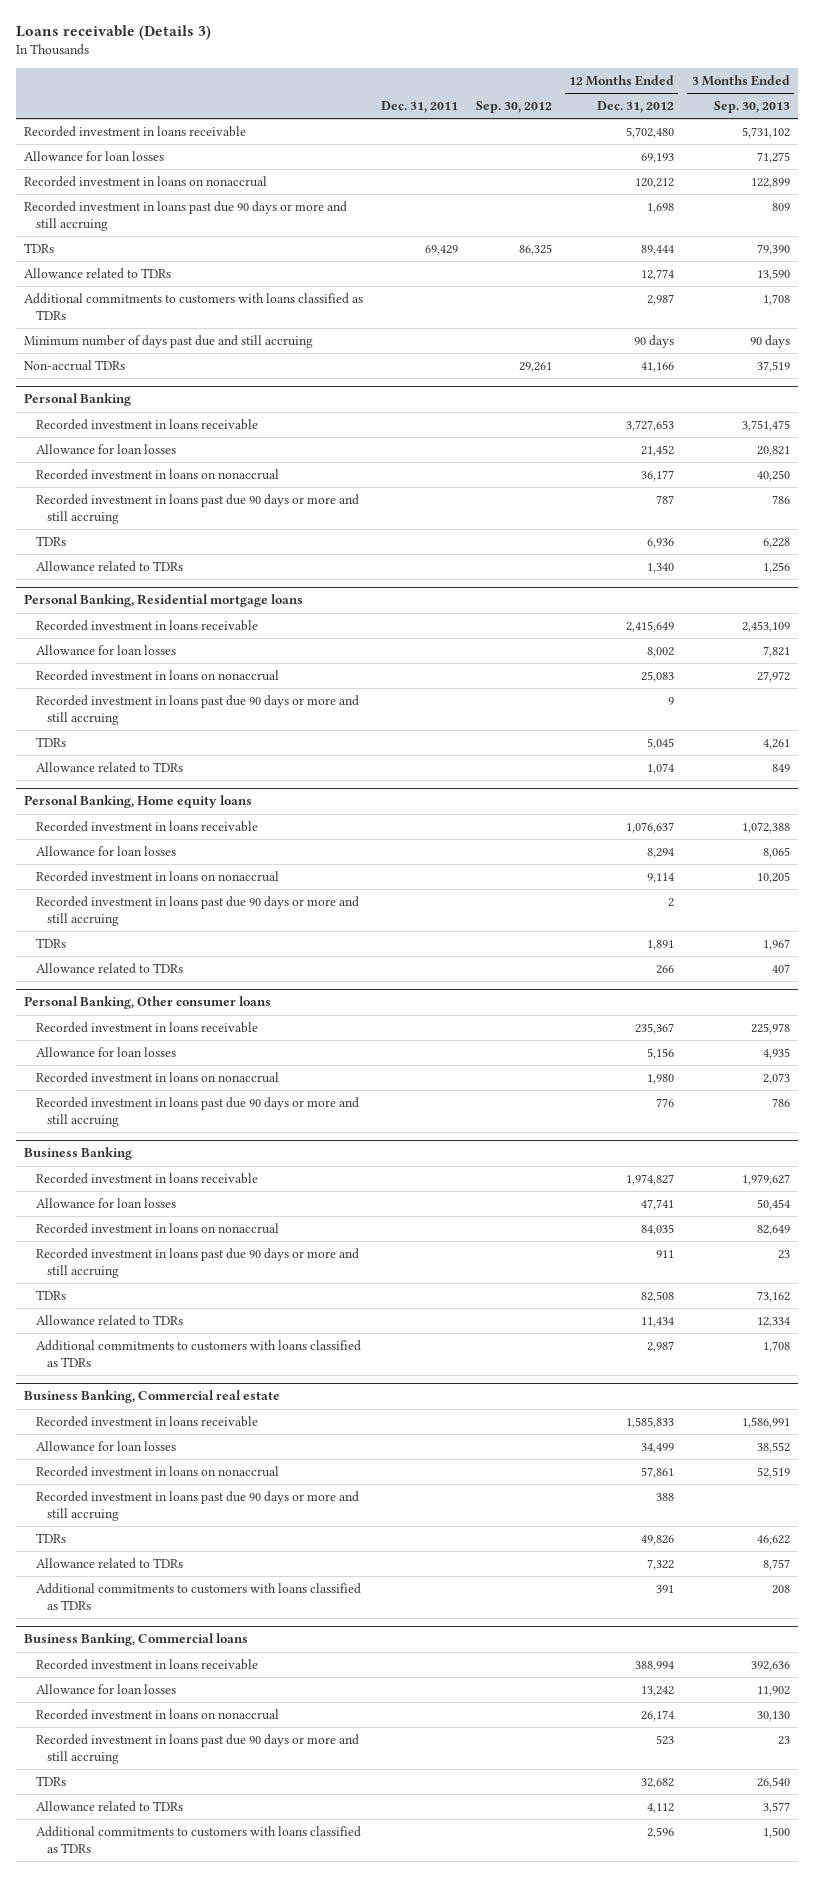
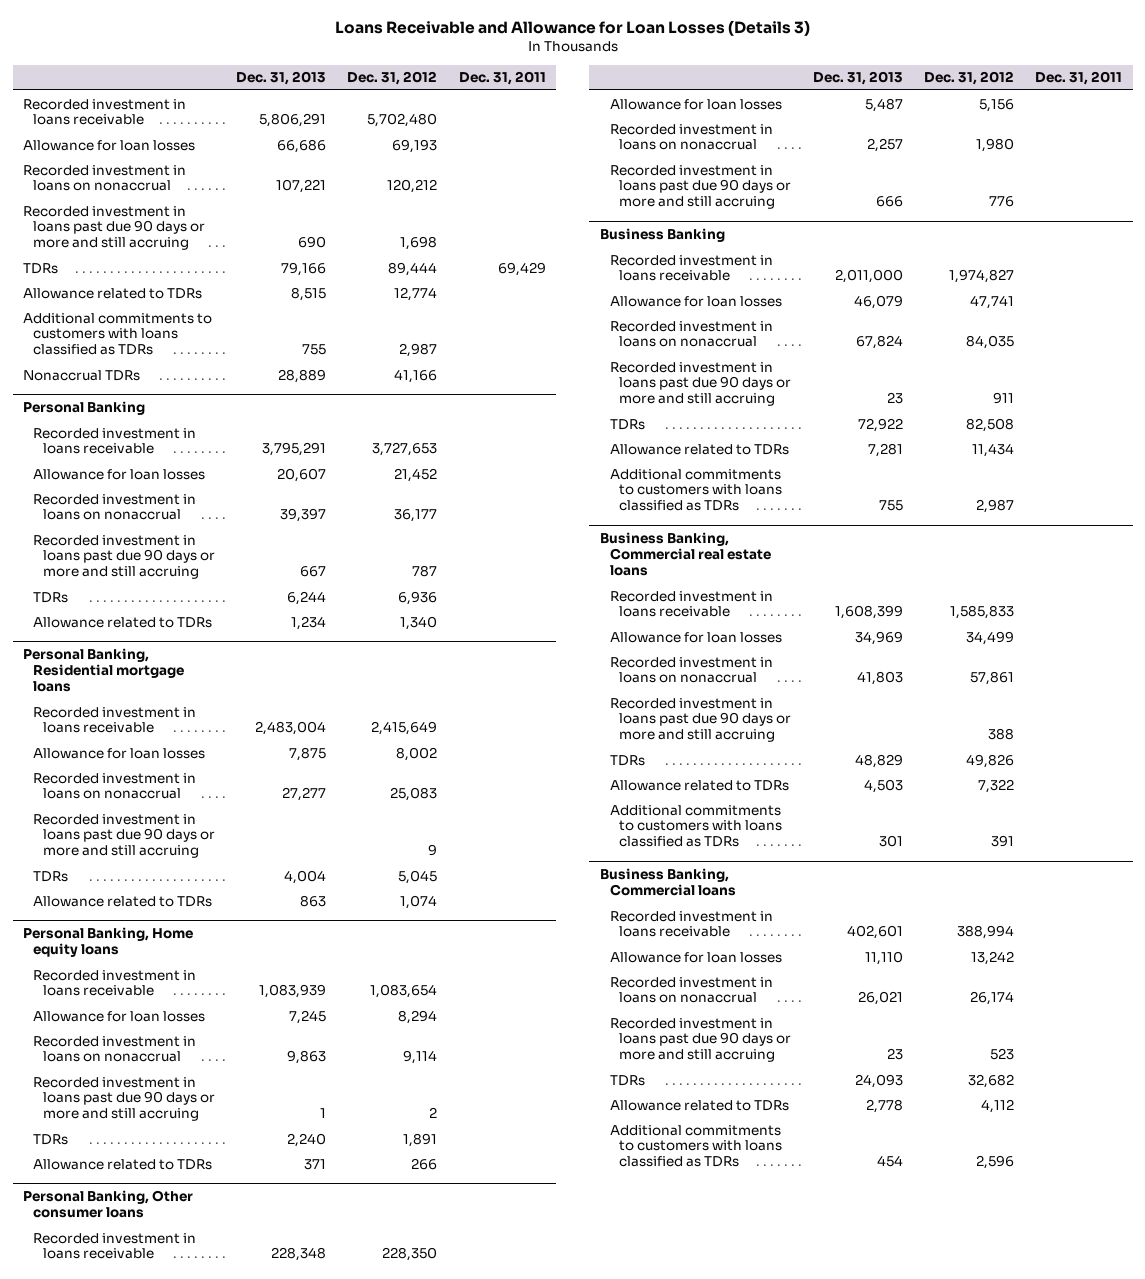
- Loans receivable (Details 3)
+ Loans Receivable and Allowance for Loan Losses (Details 3)
- | Dec. 31, 2011 | Sep. 30, 2012 | 12 Months Ended Dec. 31, 2012 | 3 Months Ended Sep. 30, 2013
+ | Dec. 31, 2013 | Dec. 31, 2012 | Dec. 31, 2011
- Minimum number of days past due and still accruing | | | 90 days | 90 days
- Non-accrual TDRs | | 29,261 | 41,166 | 37,519
+ Nonaccrual TDRs | 28,889 | 41,166 |
- Business Banking, Commercial real estate
+ Business Banking, Commercial real estate loans

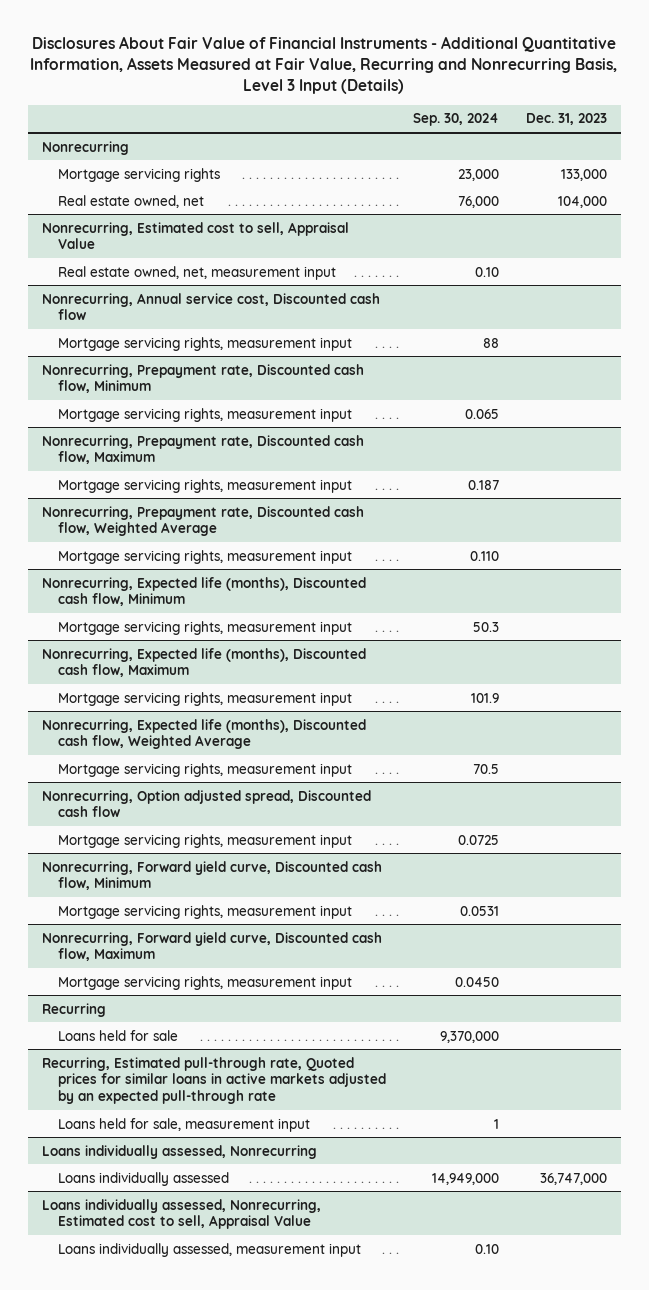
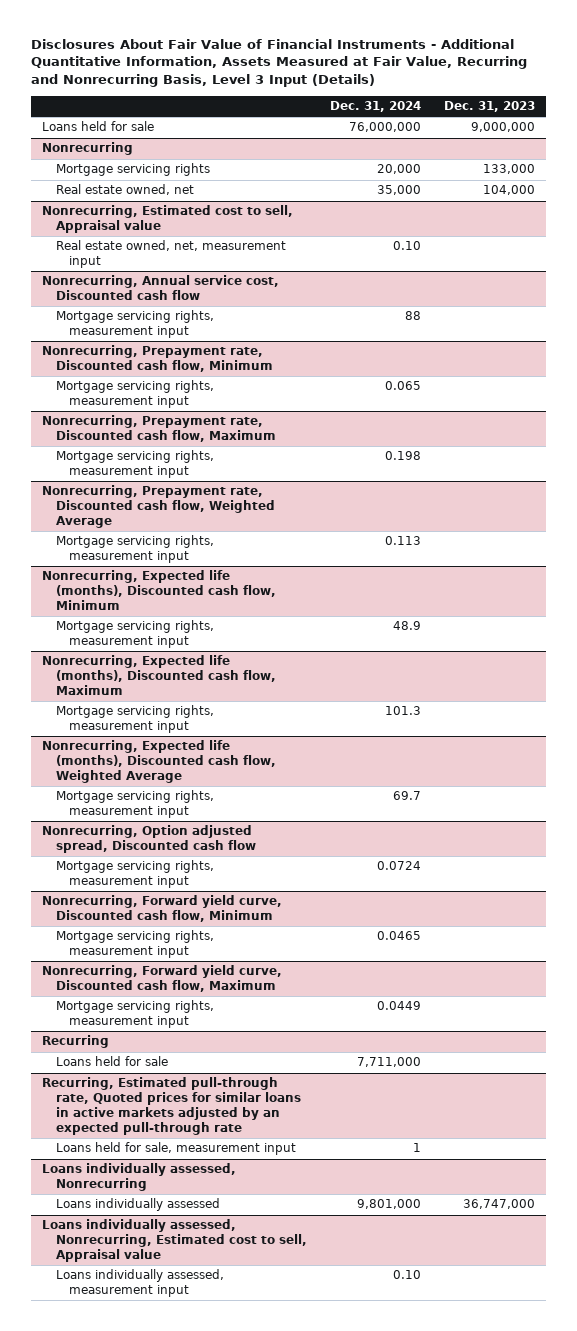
- | Sep. 30, 2024 | Dec. 31, 2023
+ | Dec. 31, 2024 | Dec. 31, 2023
+ Loans held for sale | 76,000,000 | 9,000,000
- Nonrecurring, Estimated cost to sell, Appraisal Value
+ Nonrecurring, Estimated cost to sell, Appraisal value
- Loans individually assessed, Nonrecurring, Estimated cost to sell, Appraisal Value
+ Loans individually assessed, Nonrecurring, Estimated cost to sell, Appraisal value

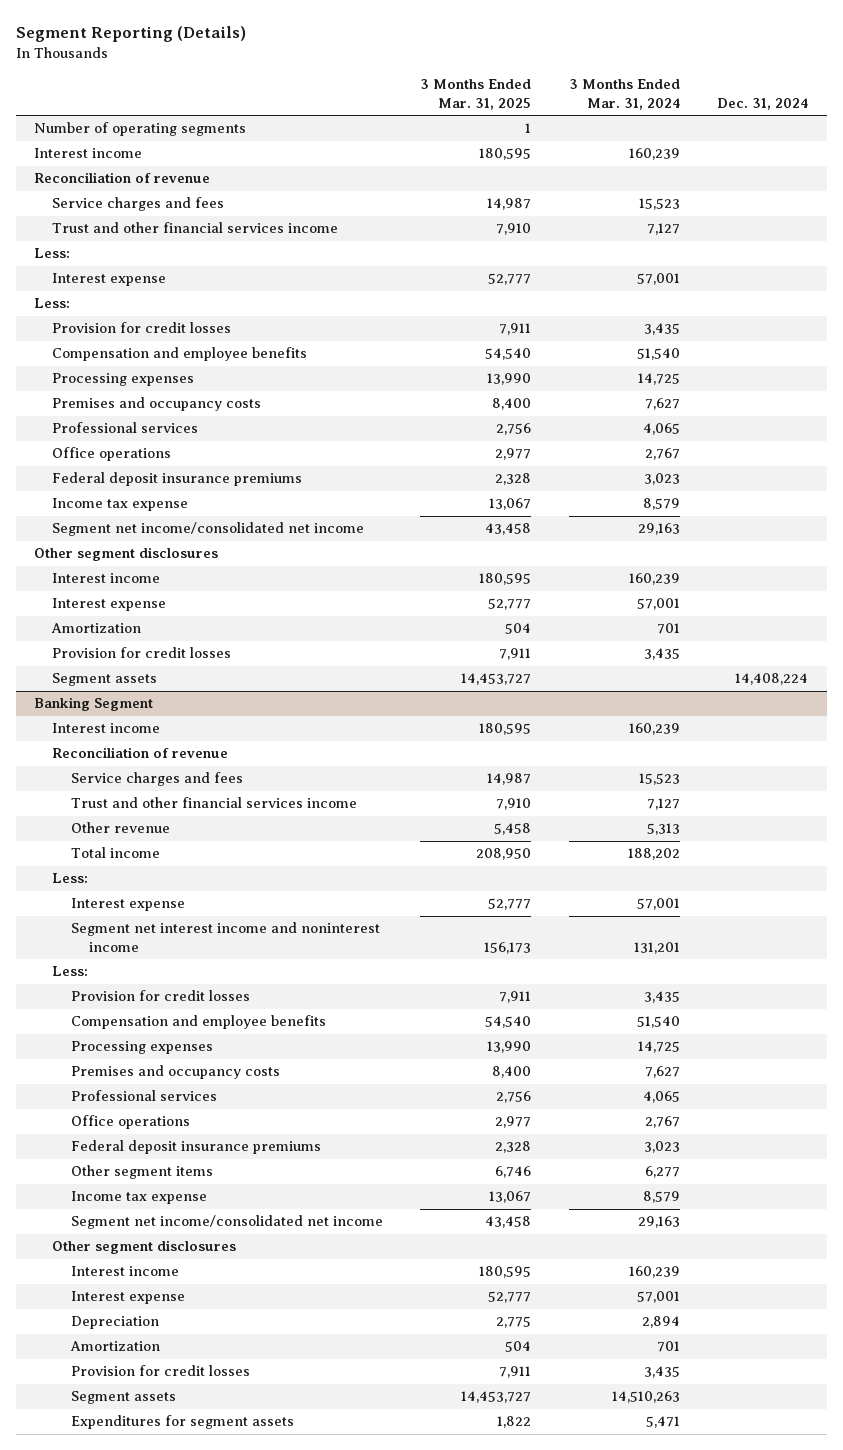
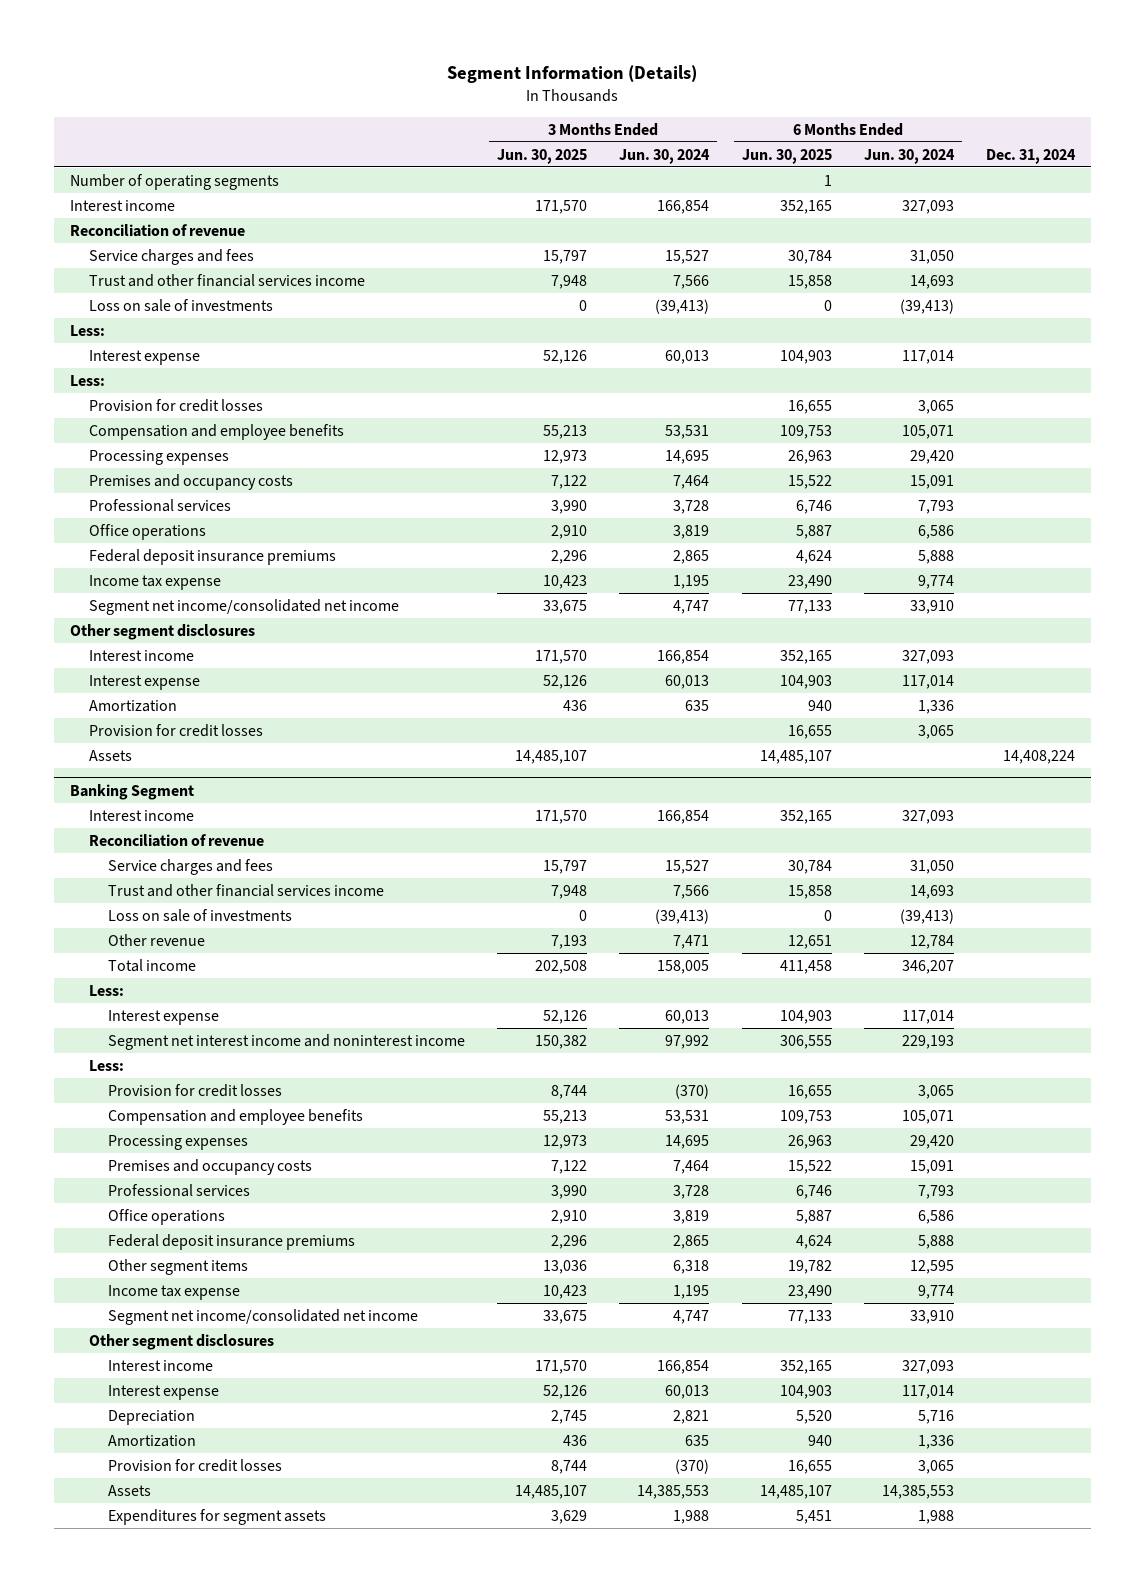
- Segment Reporting (Details)
+ Segment Information (Details)
- | 3 Months Ended Mar. 31, 2025 | 3 Months Ended Mar. 31, 2024 | Dec. 31, 2024
+ | 3 Months Ended Jun. 30, 2025 | 3 Months Ended Jun. 30, 2024 | 6 Months Ended Jun. 30, 2025 | 6 Months Ended Jun. 30, 2024 | Dec. 31, 2024
+ Loss on sale of investments | 0 | (39,413) | 0 | (39,413) |
- Segment assets | 14,453,727 | | 14,408,224
+ Assets | 14,485,107 | | 14,485,107 | | 14,408,224
@ Banking Segment
+ Loss on sale of investments | 0 | (39,413) | 0 | (39,413) |
- Segment assets | 14,453,727 | 14,510,263 |
+ Assets | 14,485,107 | 14,385,553 | 14,485,107 | 14,385,553 |

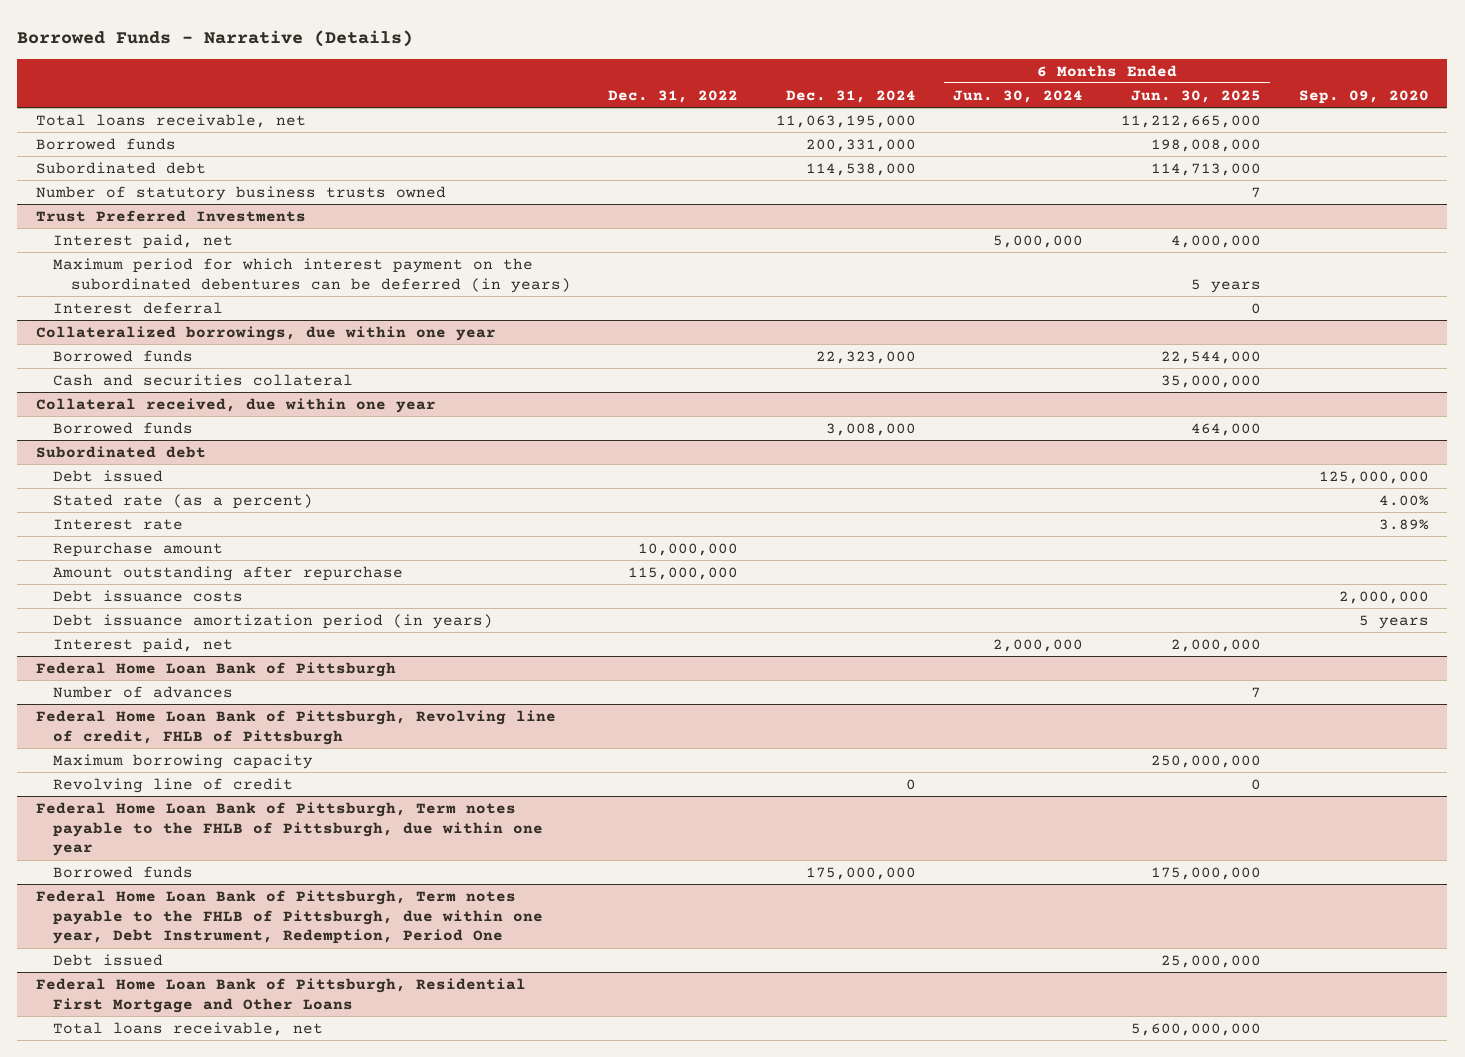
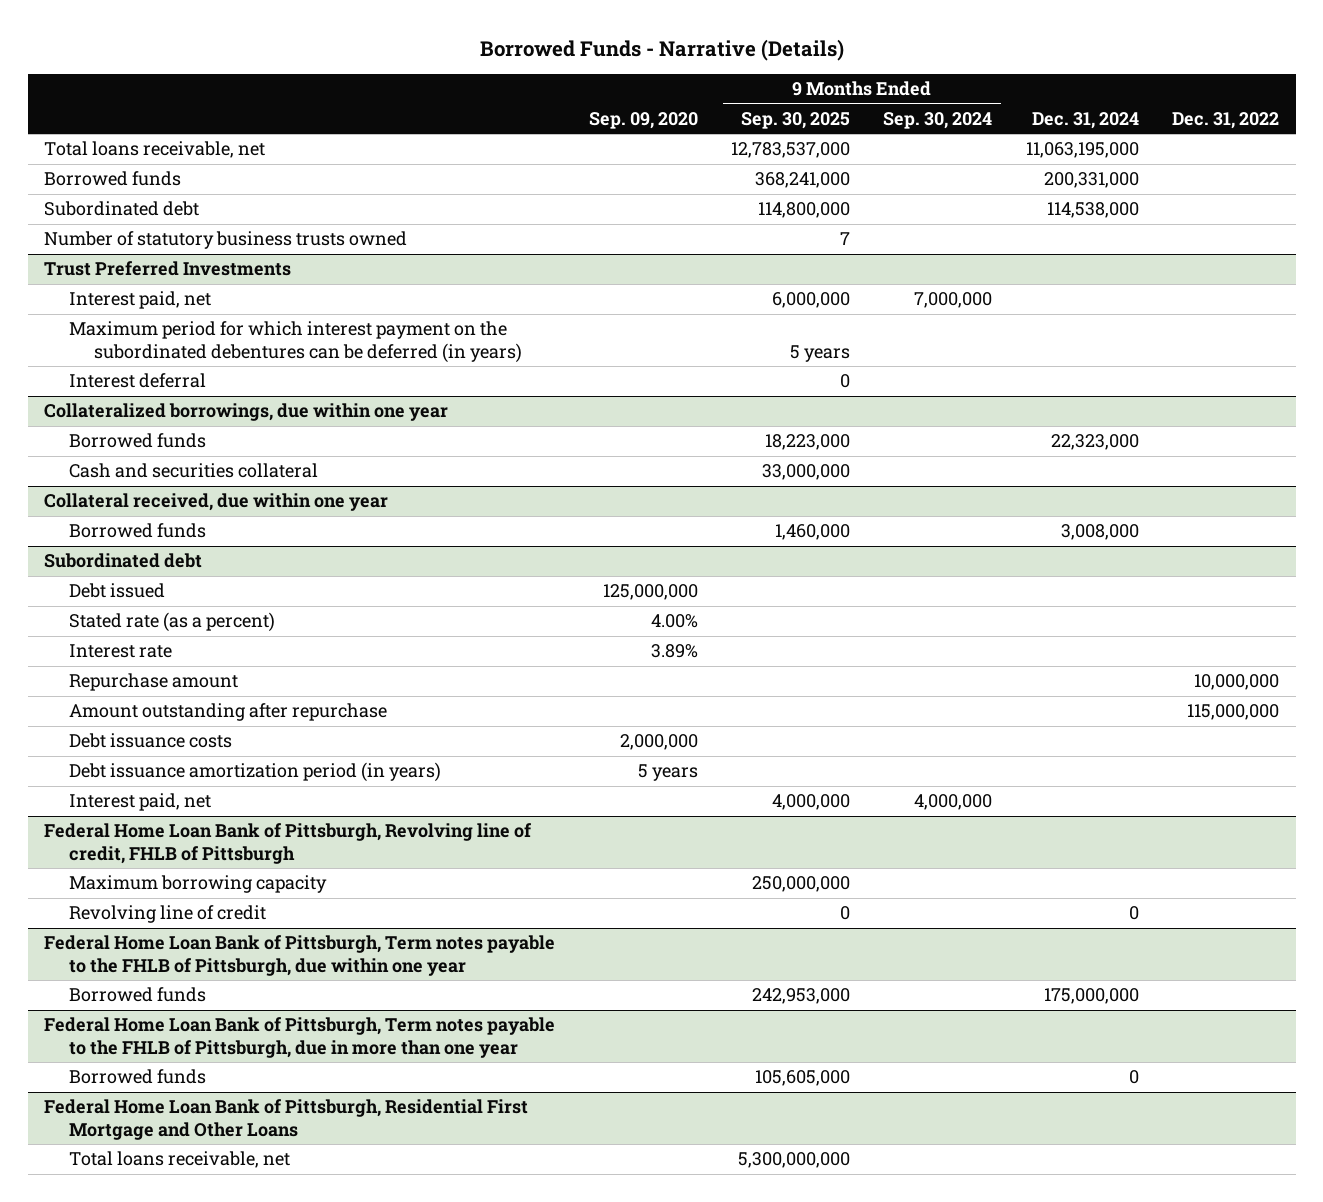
- | Dec. 31, 2022 | Dec. 31, 2024 | 6 Months Ended Jun. 30, 2024 | 6 Months Ended Jun. 30, 2025 | Sep. 09, 2020
+ | Sep. 09, 2020 | 9 Months Ended Sep. 30, 2025 | 9 Months Ended Sep. 30, 2024 | Dec. 31, 2024 | Dec. 31, 2022
- Federal Home Loan Bank of Pittsburgh
- Number of advances | | | | 7 |
- Federal Home Loan Bank of Pittsburgh, Term notes payable to the FHLB of Pittsburgh, due within one year, Debt Instrument, Redemption, Period One
- Debt issued | | | | 25,000,000 |
+ Federal Home Loan Bank of Pittsburgh, Term notes payable to the FHLB of Pittsburgh, due in more than one year
+ Borrowed funds | | 105,605,000 | | 0 |

